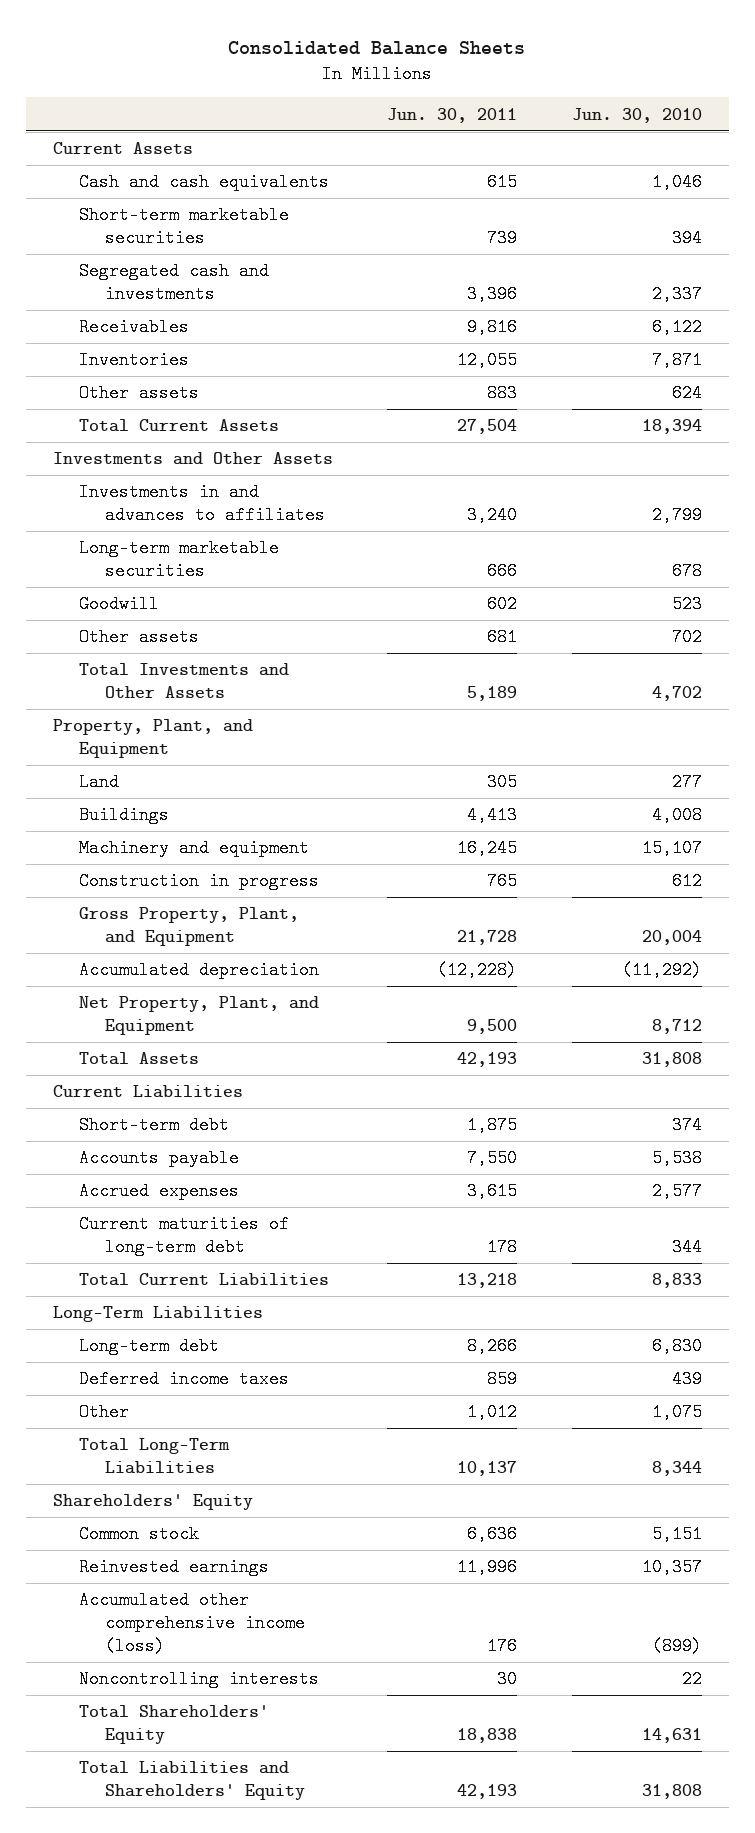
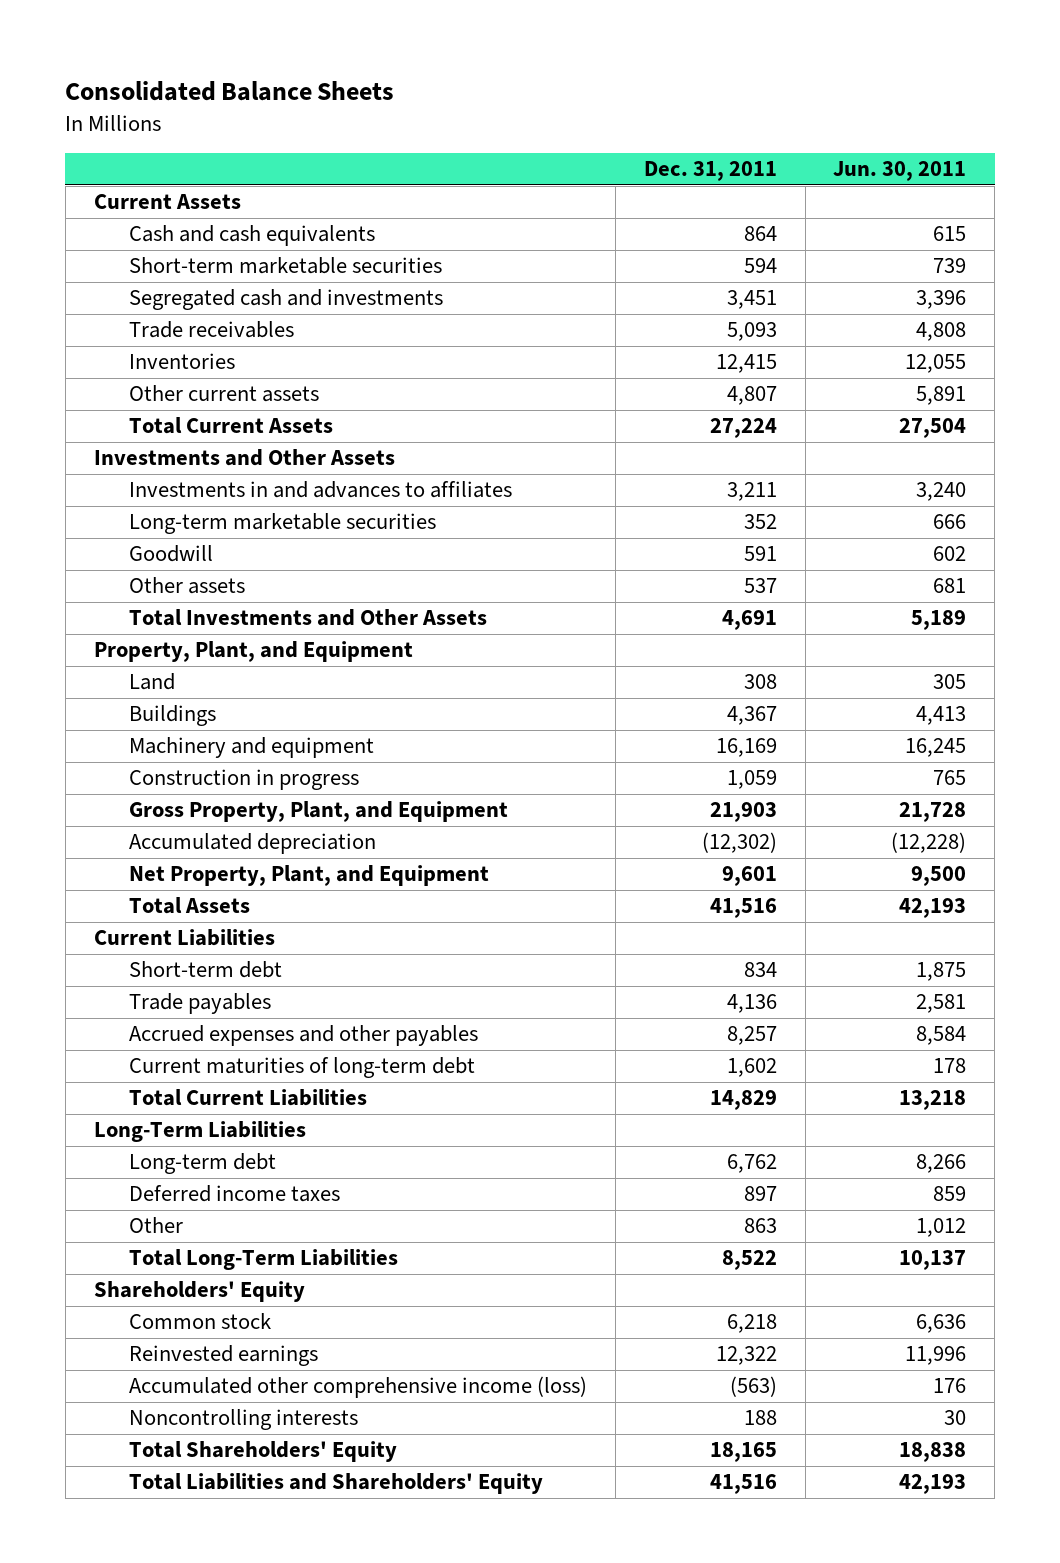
- | Jun. 30, 2011 | Jun. 30, 2010
+ | Dec. 31, 2011 | Jun. 30, 2011
- Receivables | 9,816 | 6,122
+ Trade receivables | 5,093 | 4,808
- Other assets | 883 | 624
+ Other current assets | 4,807 | 5,891
- Accounts payable | 7,550 | 5,538
- Accrued expenses | 3,615 | 2,577
+ Trade payables | 4,136 | 2,581
+ Accrued expenses and other payables | 8,257 | 8,584

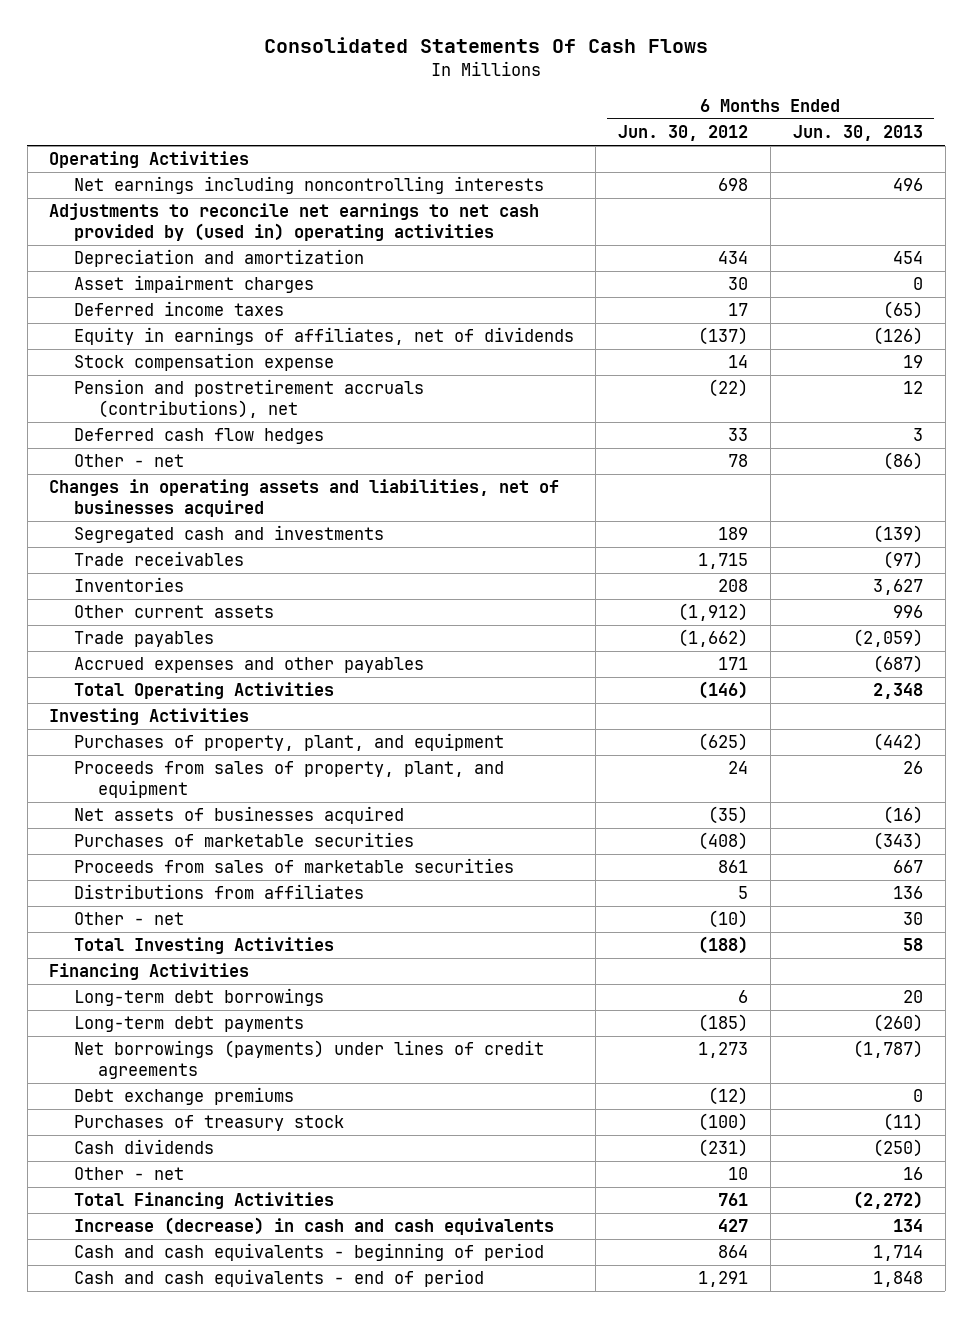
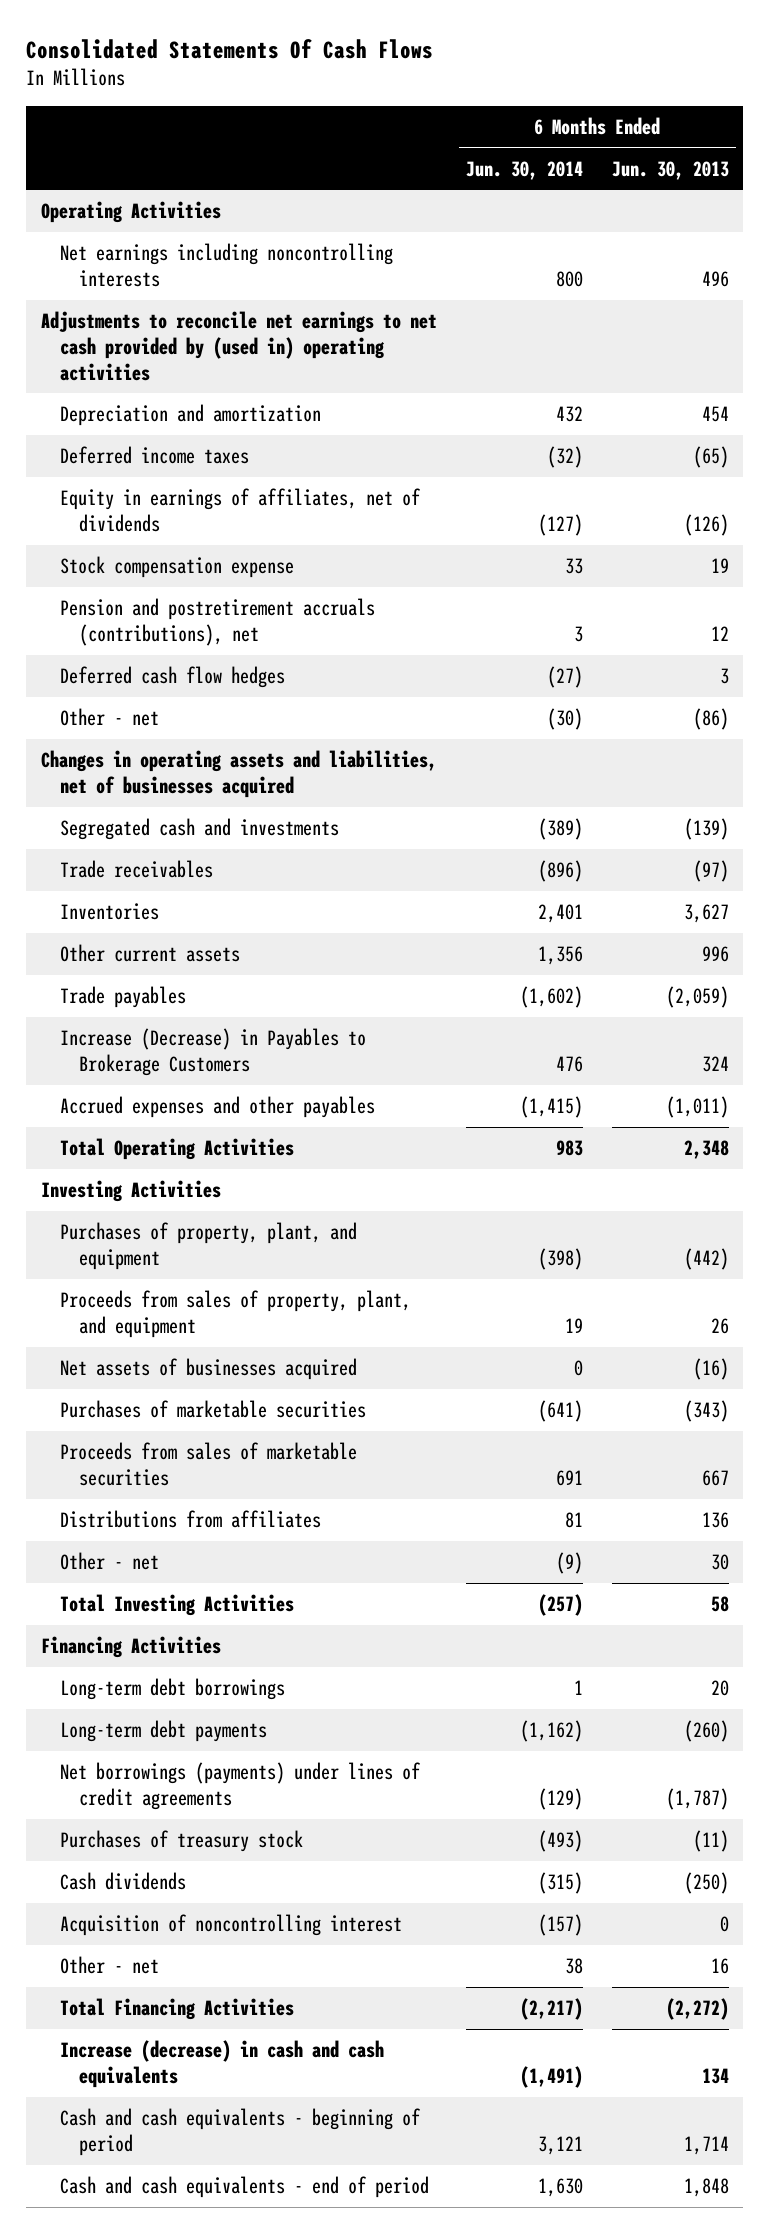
- | 6 Months Ended Jun. 30, 2012 | 6 Months Ended Jun. 30, 2013
+ | 6 Months Ended Jun. 30, 2014 | 6 Months Ended Jun. 30, 2013
- Asset impairment charges | 30 | 0
- Accrued expenses and other payables | 171 | (687)
+ Increase (Decrease) in Payables to Brokerage Customers | 476 | 324
+ Accrued expenses and other payables | (1,415) | (1,011)
- Debt exchange premiums | (12) | 0
+ Acquisition of noncontrolling interest | (157) | 0

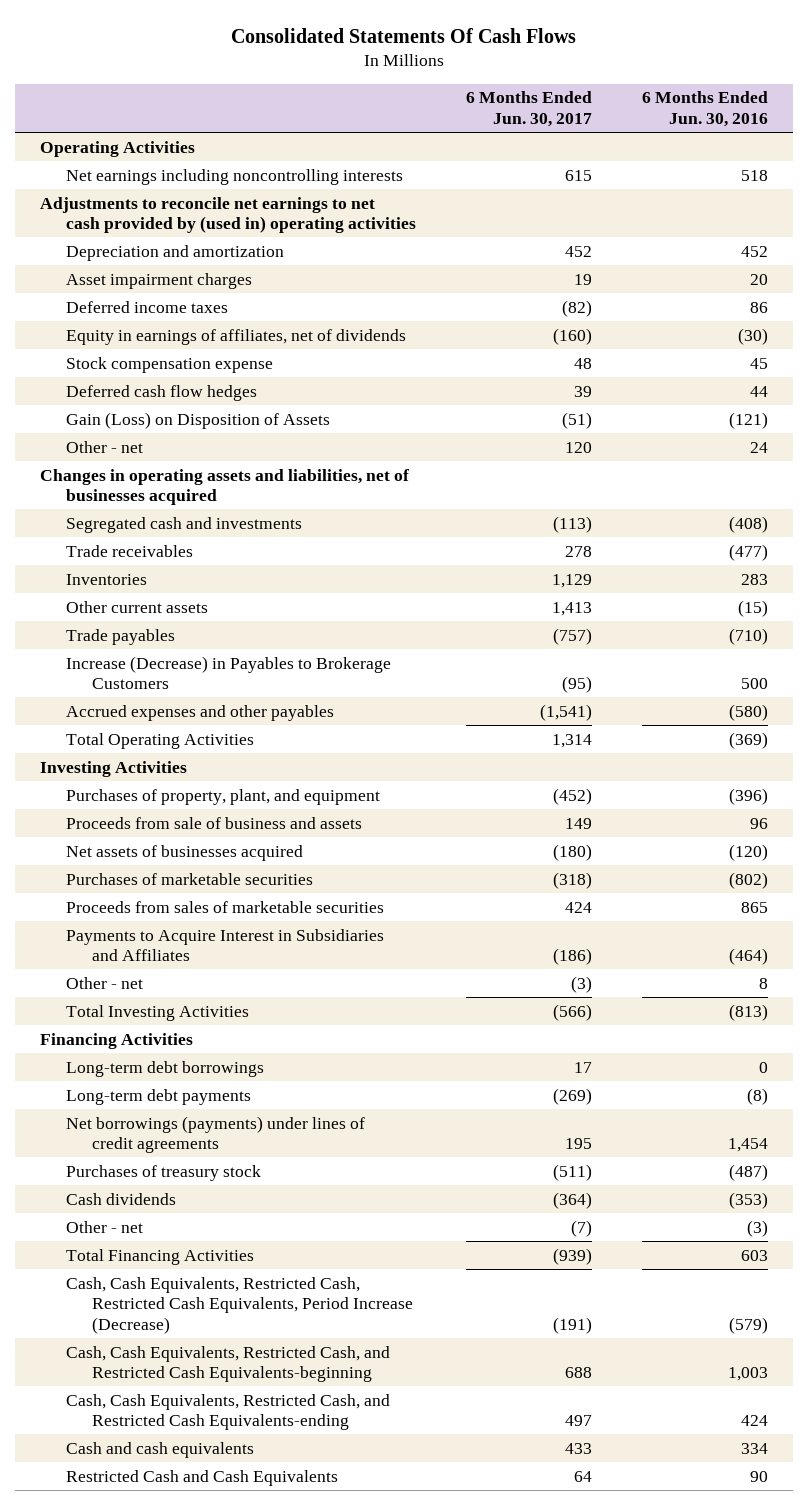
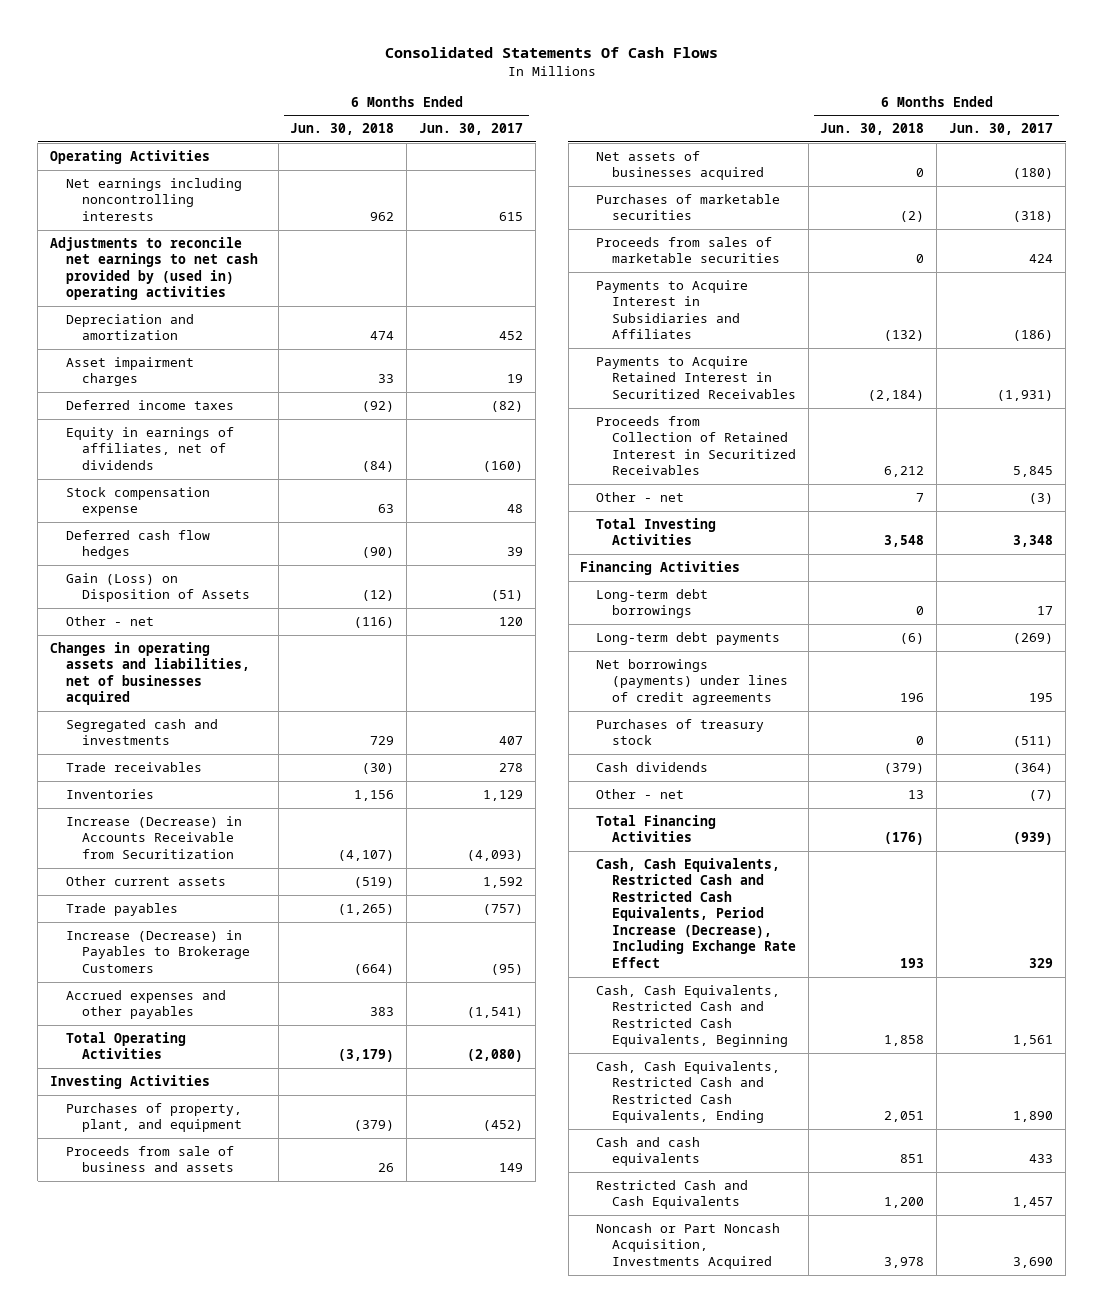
- | 6 Months Ended Jun. 30, 2017 | 6 Months Ended Jun. 30, 2016
+ | 6 Months Ended Jun. 30, 2018 | 6 Months Ended Jun. 30, 2017
- Segregated cash and investments | (113) | (408)
+ Segregated cash and investments | 729 | 407
- Other current assets | 1,413 | (15)
+ Increase (Decrease) in Accounts Receivable from Securitization | (4,107) | (4,093)
+ Other current assets | (519) | 1,592
- Total Operating Activities | 1,314 | (369)
+ Total Operating Activities | (3,179) | (2,080)
+ Payments to Acquire Retained Interest in Securitized Receivables | (2,184) | (1,931)
+ Proceeds from Collection of Retained Interest in Securitized Receivables | 6,212 | 5,845
- Total Investing Activities | (566) | (813)
+ Total Investing Activities | 3,548 | 3,348
- Cash, Cash Equivalents, Restricted Cash, Restricted Cash Equivalents, Period Increase (Decrease) | (191) | (579)
- Cash, Cash Equivalents, Restricted Cash, and Restricted Cash Equivalents-beginning | 688 | 1,003
- Cash, Cash Equivalents, Restricted Cash, and Restricted Cash Equivalents-ending | 497 | 424
+ Cash, Cash Equivalents, Restricted Cash and Restricted Cash Equivalents, Period Increase (Decrease), Including Exchange Rate Effect | 193 | 329
+ Cash, Cash Equivalents, Restricted Cash and Restricted Cash Equivalents, Beginning | 1,858 | 1,561
+ Cash, Cash Equivalents, Restricted Cash and Restricted Cash Equivalents, Ending | 2,051 | 1,890
- Restricted Cash and Cash Equivalents | 64 | 90
+ Restricted Cash and Cash Equivalents | 1,200 | 1,457
+ Noncash or Part Noncash Acquisition, Investments Acquired | 3,978 | 3,690

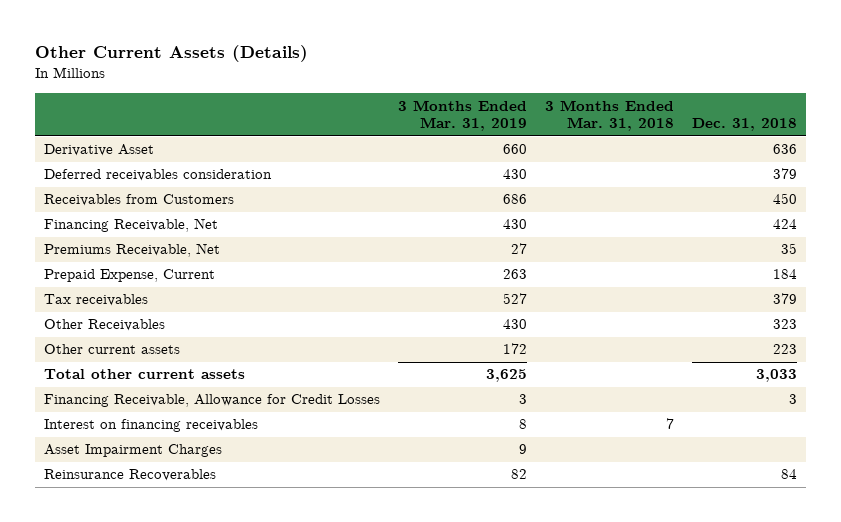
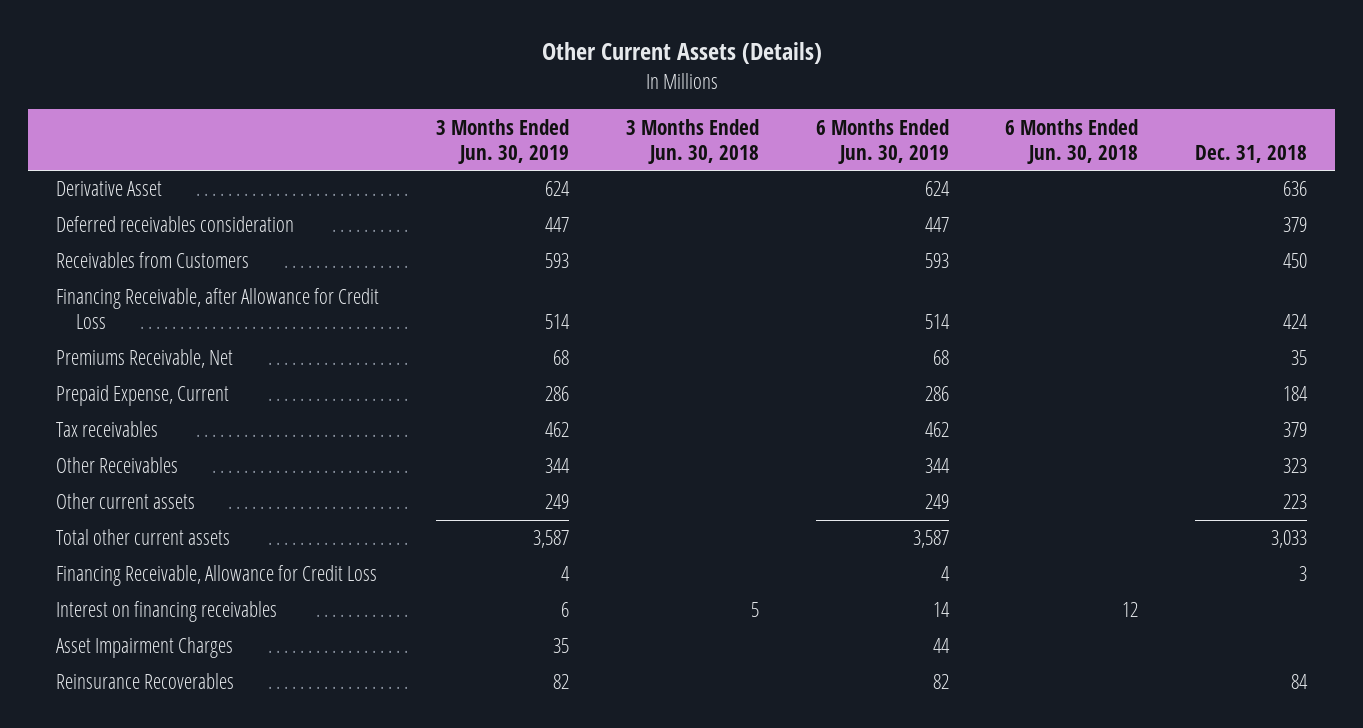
- | 3 Months Ended Mar. 31, 2019 | 3 Months Ended Mar. 31, 2018 | Dec. 31, 2018
+ | 3 Months Ended Jun. 30, 2019 | 3 Months Ended Jun. 30, 2018 | 6 Months Ended Jun. 30, 2019 | 6 Months Ended Jun. 30, 2018 | Dec. 31, 2018
- Financing Receivable, Net | 430 | | 424
+ Financing Receivable, after Allowance for Credit Loss | 514 | | 514 | | 424
- Financing Receivable, Allowance for Credit Losses | 3 | | 3
+ Financing Receivable, Allowance for Credit Loss | 4 | | 4 | | 3

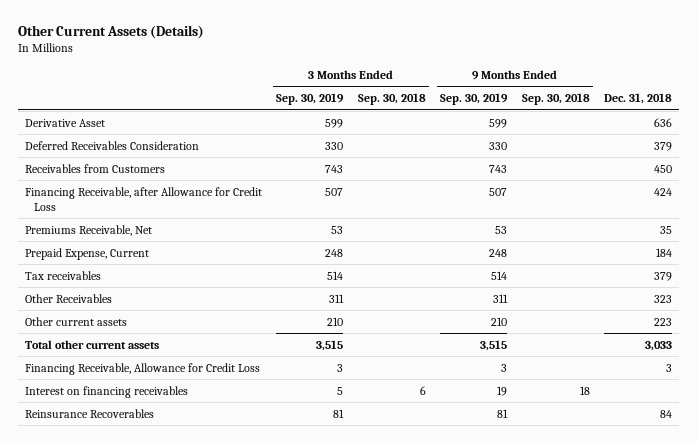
- | 3 Months Ended Jun. 30, 2019 | 3 Months Ended Jun. 30, 2018 | 6 Months Ended Jun. 30, 2019 | 6 Months Ended Jun. 30, 2018 | Dec. 31, 2018
+ | 3 Months Ended Sep. 30, 2019 | 3 Months Ended Sep. 30, 2018 | 9 Months Ended Sep. 30, 2019 | 9 Months Ended Sep. 30, 2018 | Dec. 31, 2018
- Deferred receivables consideration | 447 | | 447 | | 379
+ Deferred Receivables Consideration | 330 | | 330 | | 379
- Asset Impairment Charges | 35 | | 44 | |

